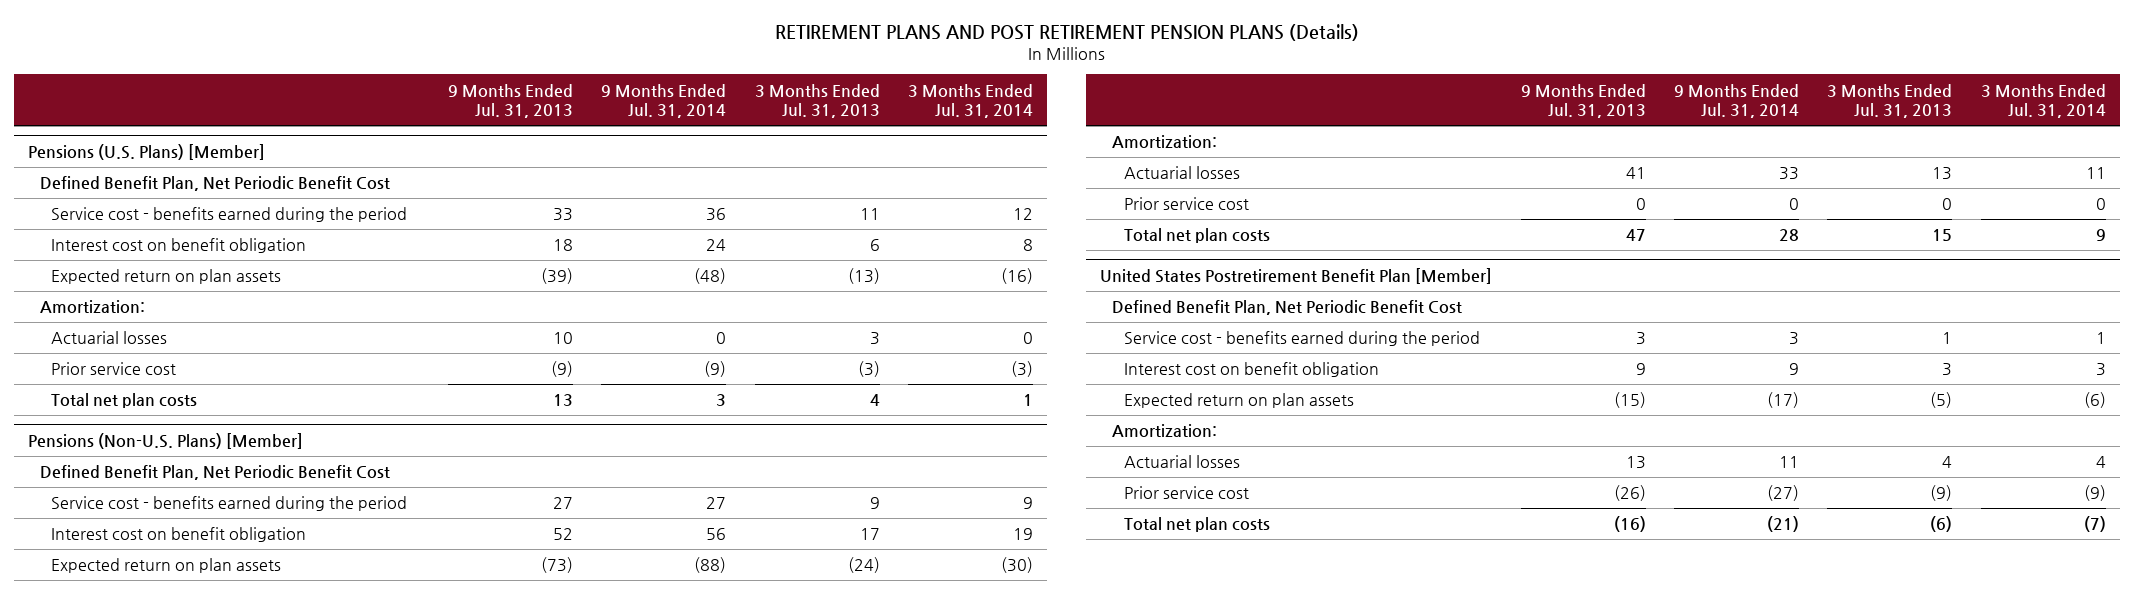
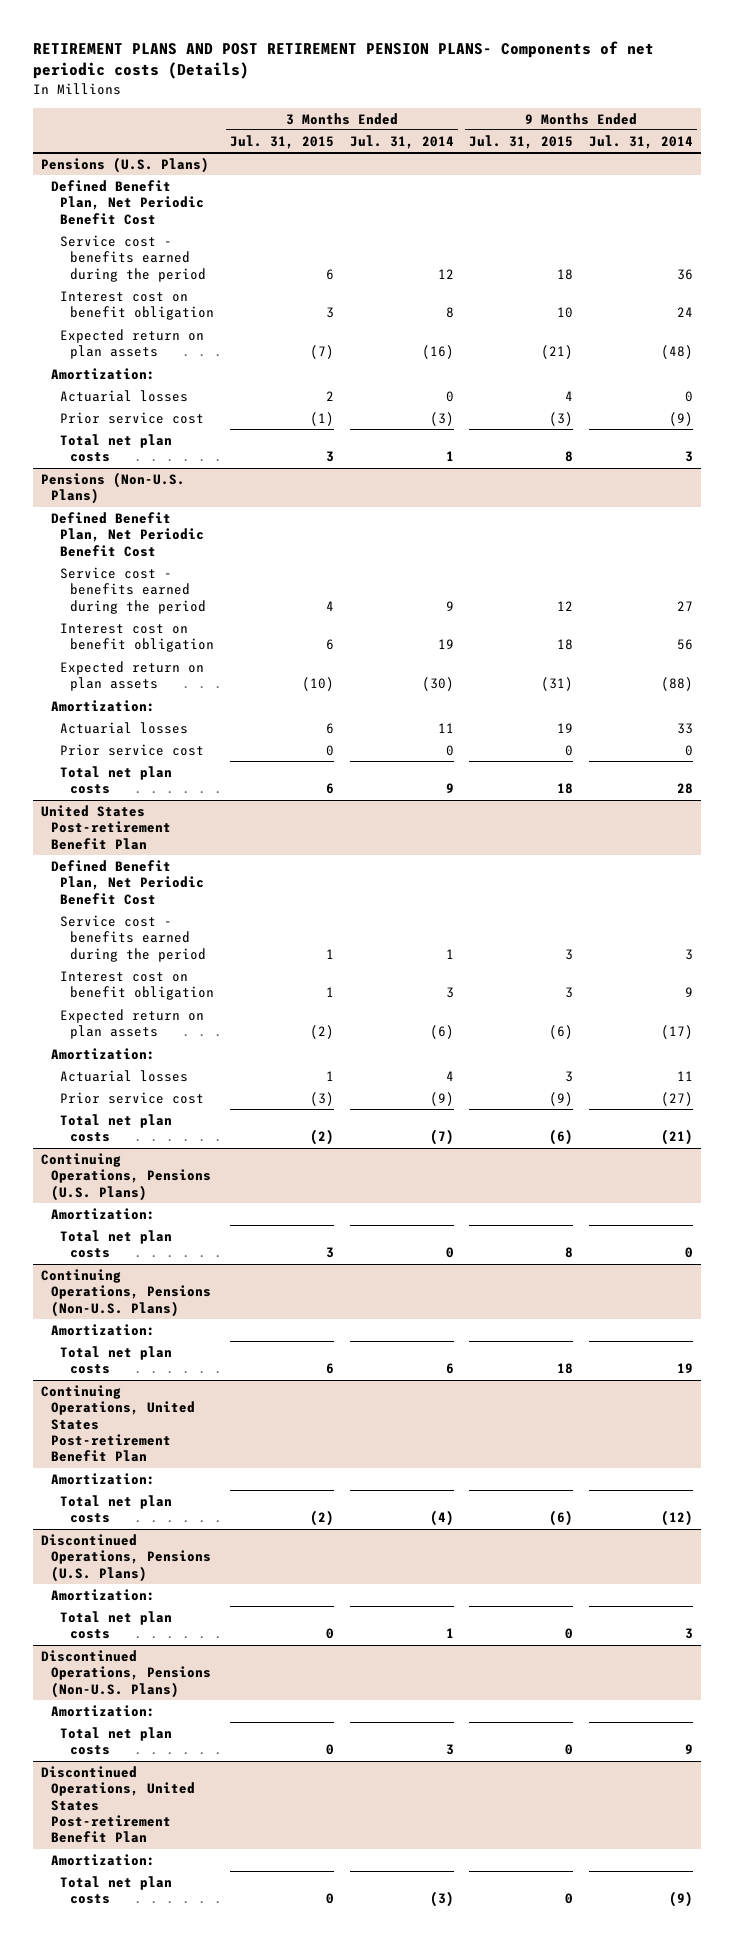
- RETIREMENT PLANS AND POST RETIREMENT PENSION PLANS (Details)
+ RETIREMENT PLANS AND POST RETIREMENT PENSION PLANS- Components of net periodic costs (Details)
- | 9 Months Ended Jul. 31, 2013 | 9 Months Ended Jul. 31, 2014 | 3 Months Ended Jul. 31, 2013 | 3 Months Ended Jul. 31, 2014
+ | 3 Months Ended Jul. 31, 2015 | 3 Months Ended Jul. 31, 2014 | 9 Months Ended Jul. 31, 2015 | 9 Months Ended Jul. 31, 2014
- Pensions (U.S. Plans) [Member]
+ Pensions (U.S. Plans)
- Pensions (Non-U.S. Plans) [Member]
+ Pensions (Non-U.S. Plans)
- United States Postretirement Benefit Plan [Member]
+ United States Post-retirement Benefit Plan
+ Continuing Operations, Pensions (U.S. Plans)
+ Amortization:
+ Total net plan costs | 3 | 0 | 8 | 0
+ Continuing Operations, Pensions (Non-U.S. Plans)
+ Amortization:
+ Total net plan costs | 6 | 6 | 18 | 19
+ Continuing Operations, United States Post-retirement Benefit Plan
+ Amortization:
+ Total net plan costs | (2) | (4) | (6) | (12)
+ Discontinued Operations, Pensions (U.S. Plans)
+ Amortization:
+ Total net plan costs | 0 | 1 | 0 | 3
+ Discontinued Operations, Pensions (Non-U.S. Plans)
+ Amortization:
+ Total net plan costs | 0 | 3 | 0 | 9
+ Discontinued Operations, United States Post-retirement Benefit Plan
+ Amortization:
+ Total net plan costs | 0 | (3) | 0 | (9)

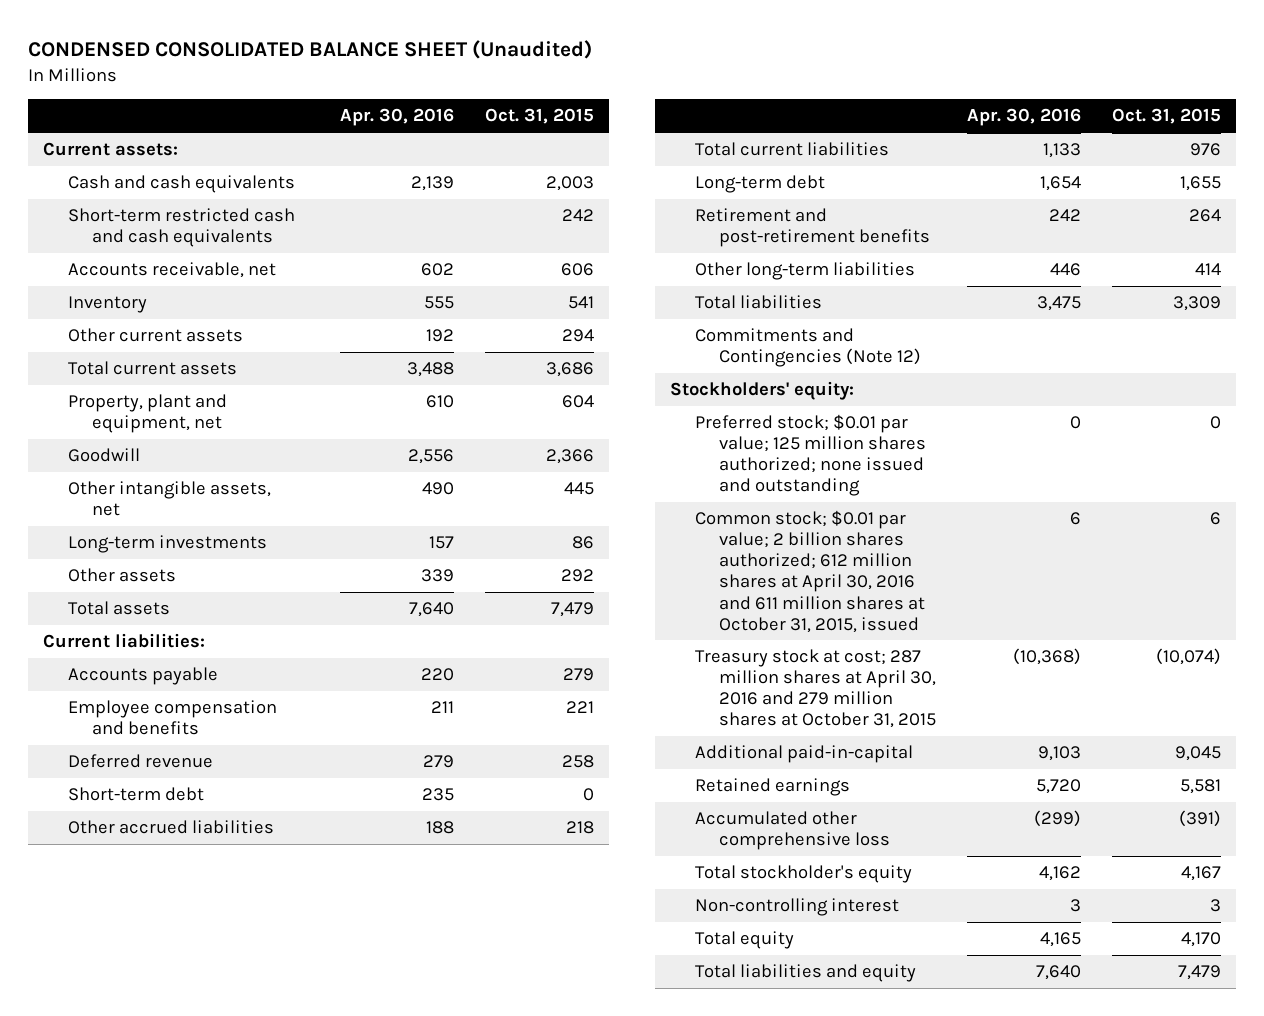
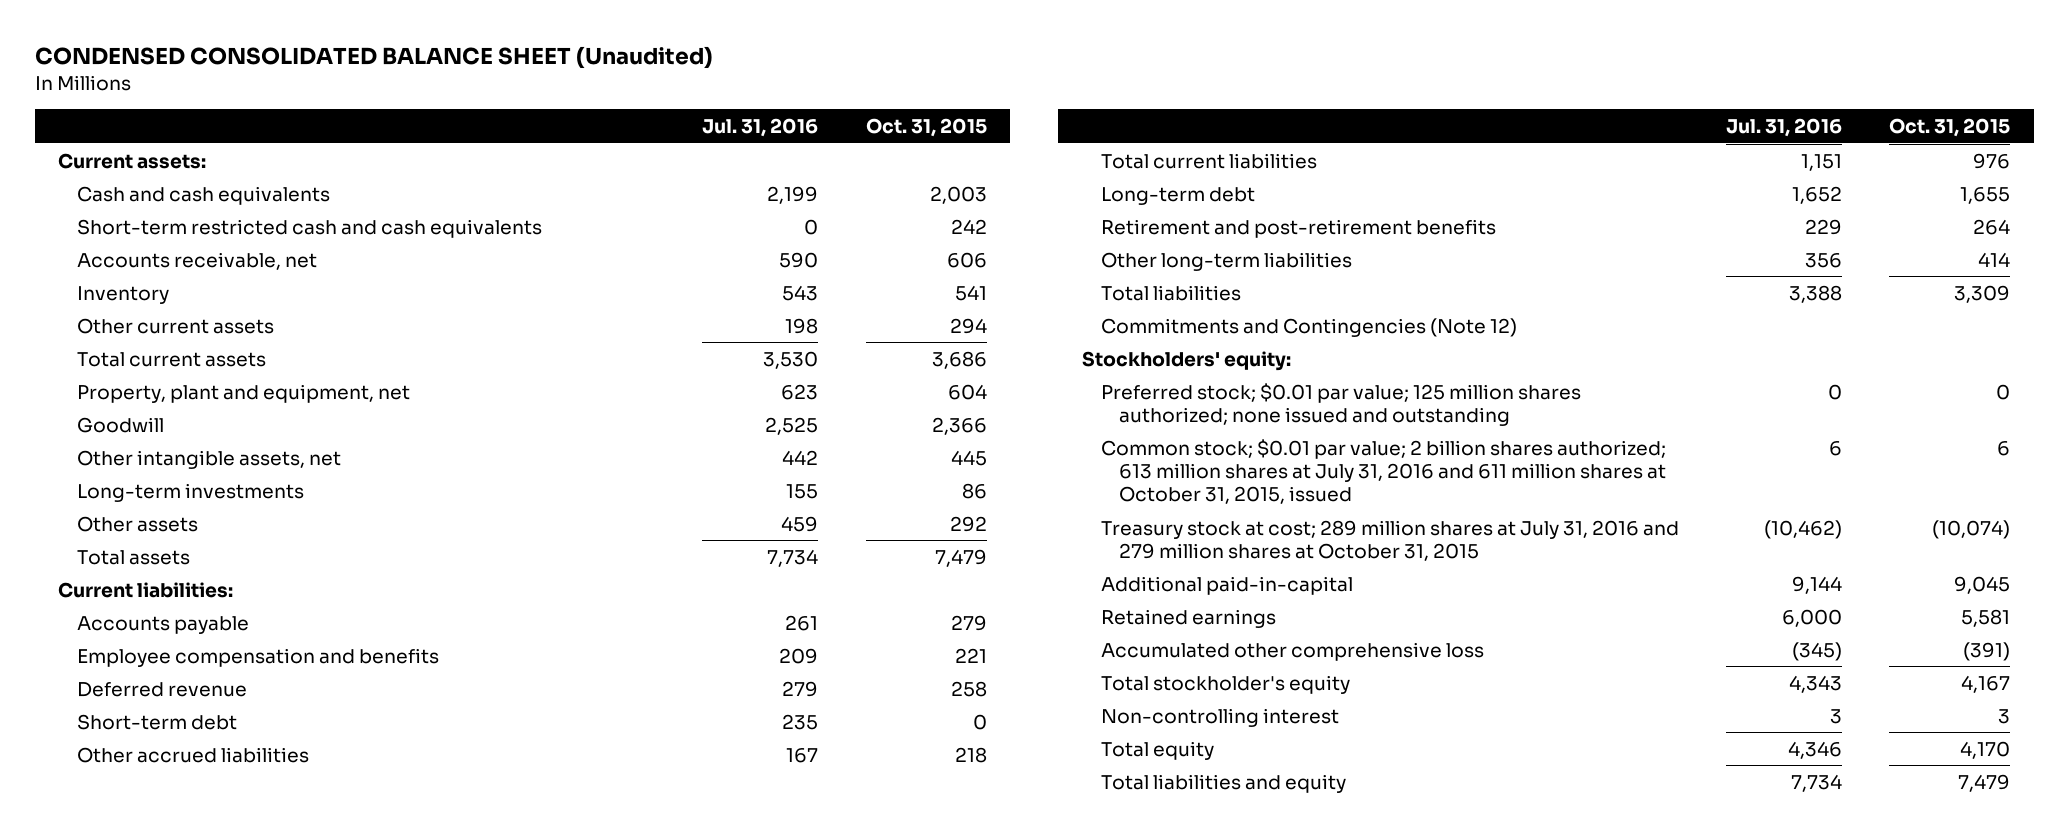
- | Apr. 30, 2016 | Oct. 31, 2015
+ | Jul. 31, 2016 | Oct. 31, 2015
- Common stock; $0.01 par value; 2 billion shares authorized; 612 million shares at April 30, 2016 and 611 million shares at October 31, 2015, issued | 6 | 6
- Treasury stock at cost; 287 million shares at April 30, 2016 and 279 million shares at October 31, 2015 | (10,368) | (10,074)
+ Common stock; $0.01 par value; 2 billion shares authorized; 613 million shares at July 31, 2016 and 611 million shares at October 31, 2015, issued | 6 | 6
+ Treasury stock at cost; 289 million shares at July 31, 2016 and 279 million shares at October 31, 2015 | (10,462) | (10,074)

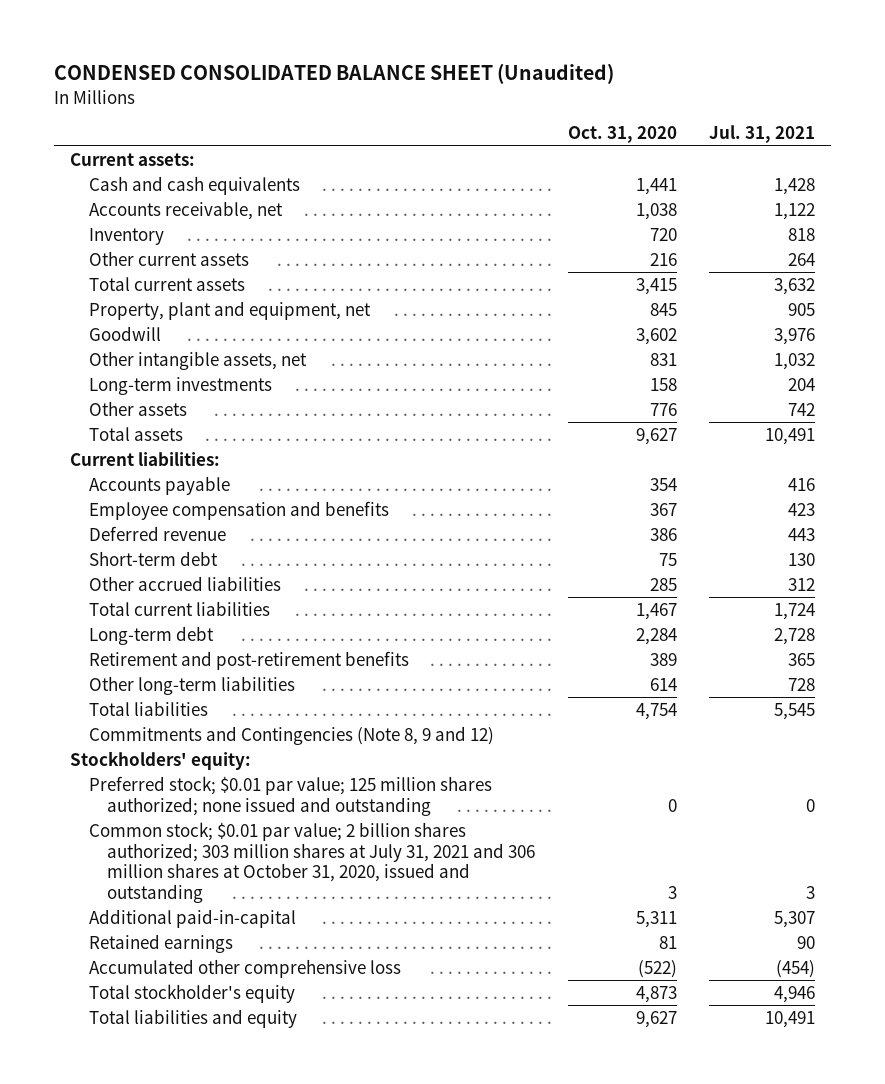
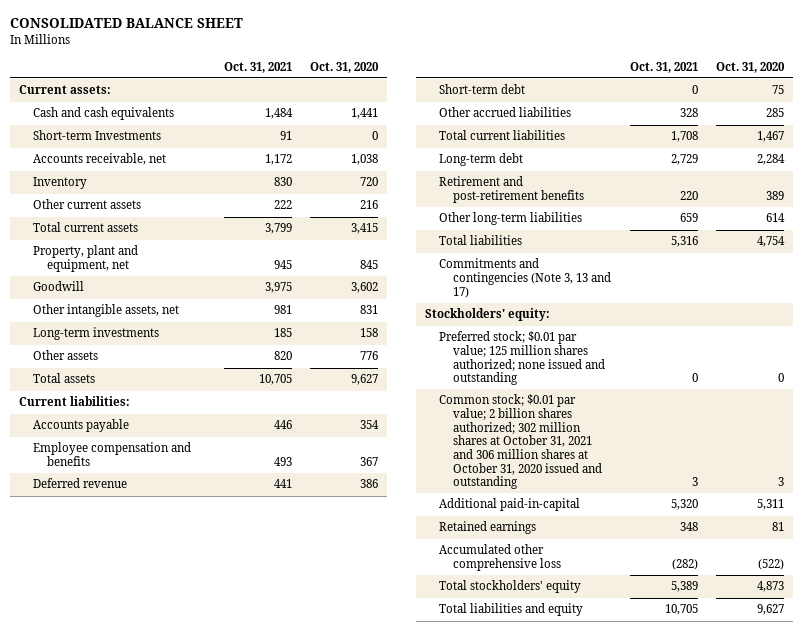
- CONDENSED CONSOLIDATED BALANCE SHEET (Unaudited)
+ CONSOLIDATED BALANCE SHEET
- | Oct. 31, 2020 | Jul. 31, 2021
+ | Oct. 31, 2021 | Oct. 31, 2020
+ Short-term Investments | 91 | 0
- Commitments and Contingencies (Note 8, 9 and 12)
+ Commitments and contingencies (Note 3, 13 and 17)
- Common stock; $0.01 par value; 2 billion shares authorized; 303 million shares at July 31, 2021 and 306 million shares at October 31, 2020, issued and outstanding | 3 | 3
+ Common stock; $0.01 par value; 2 billion shares authorized; 302 million shares at October 31, 2021 and 306 million shares at October 31, 2020 issued and outstanding | 3 | 3
- Total stockholder's equity | 4,873 | 4,946
+ Total stockholders' equity | 5,389 | 4,873

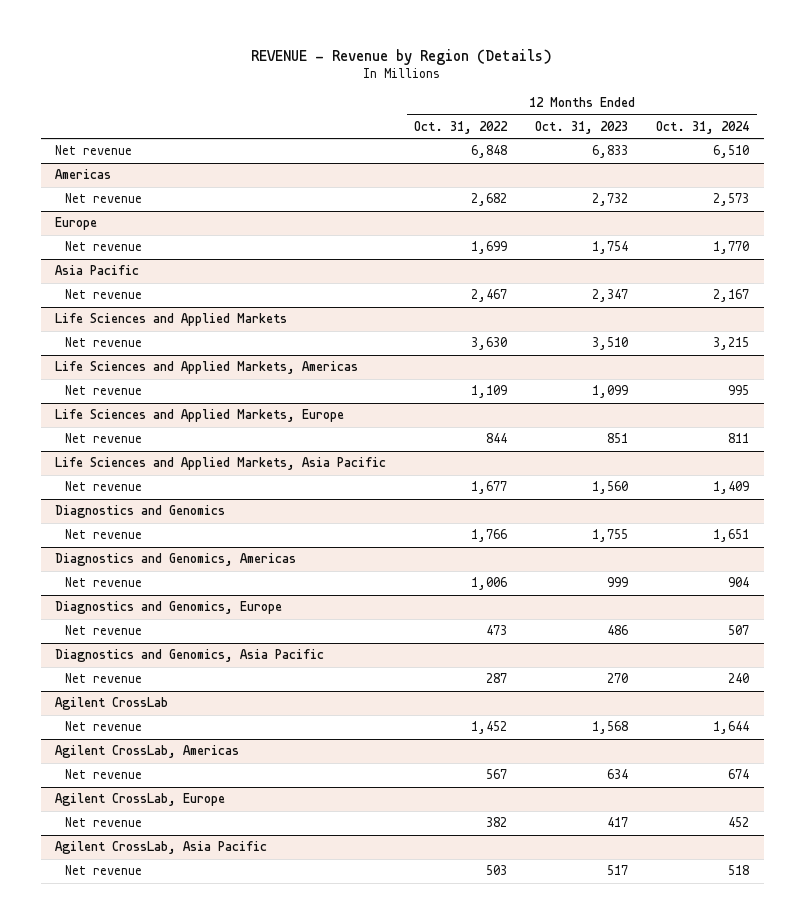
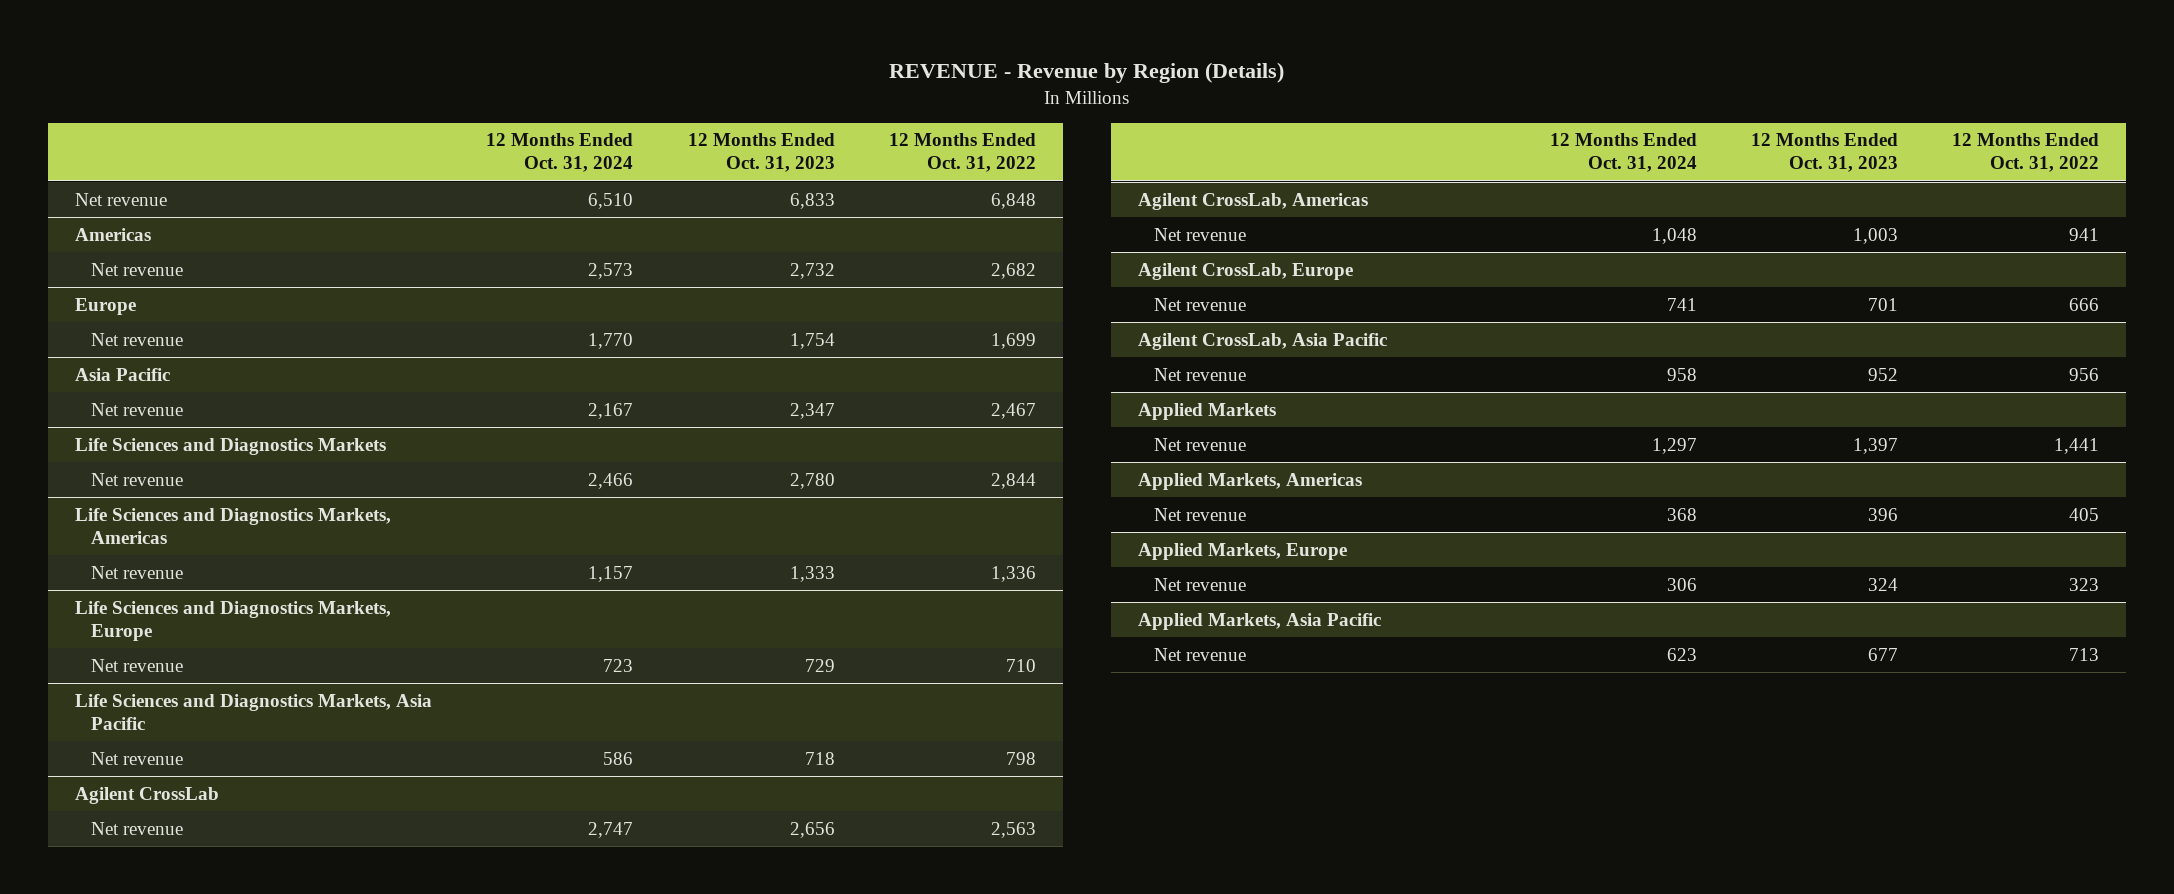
- | 12 Months Ended Oct. 31, 2022 | 12 Months Ended Oct. 31, 2023 | 12 Months Ended Oct. 31, 2024
+ | 12 Months Ended Oct. 31, 2024 | 12 Months Ended Oct. 31, 2023 | 12 Months Ended Oct. 31, 2022
- Life Sciences and Applied Markets
- Net revenue | 3,630 | 3,510 | 3,215
- Life Sciences and Applied Markets, Americas
- Net revenue | 1,109 | 1,099 | 995
- Life Sciences and Applied Markets, Europe
- Net revenue | 844 | 851 | 811
- Life Sciences and Applied Markets, Asia Pacific
- Net revenue | 1,677 | 1,560 | 1,409
- Diagnostics and Genomics
- Net revenue | 1,766 | 1,755 | 1,651
- Diagnostics and Genomics, Americas
- Net revenue | 1,006 | 999 | 904
- Diagnostics and Genomics, Europe
- Net revenue | 473 | 486 | 507
- Diagnostics and Genomics, Asia Pacific
- Net revenue | 287 | 270 | 240
+ Life Sciences and Diagnostics Markets
+ Net revenue | 2,466 | 2,780 | 2,844
+ Life Sciences and Diagnostics Markets, Americas
+ Net revenue | 1,157 | 1,333 | 1,336
+ Life Sciences and Diagnostics Markets, Europe
+ Net revenue | 723 | 729 | 710
+ Life Sciences and Diagnostics Markets, Asia Pacific
+ Net revenue | 586 | 718 | 798
@ Agilent CrossLab
- Net revenue | 1,452 | 1,568 | 1,644
+ Net revenue | 2,747 | 2,656 | 2,563
@ Agilent CrossLab, Americas
- Net revenue | 567 | 634 | 674
+ Net revenue | 1,048 | 1,003 | 941
@ Agilent CrossLab, Europe
- Net revenue | 382 | 417 | 452
+ Net revenue | 741 | 701 | 666
@ Agilent CrossLab, Asia Pacific
- Net revenue | 503 | 517 | 518
+ Net revenue | 958 | 952 | 956
+ Applied Markets
+ Net revenue | 1,297 | 1,397 | 1,441
+ Applied Markets, Americas
+ Net revenue | 368 | 396 | 405
+ Applied Markets, Europe
+ Net revenue | 306 | 324 | 323
+ Applied Markets, Asia Pacific
+ Net revenue | 623 | 677 | 713

